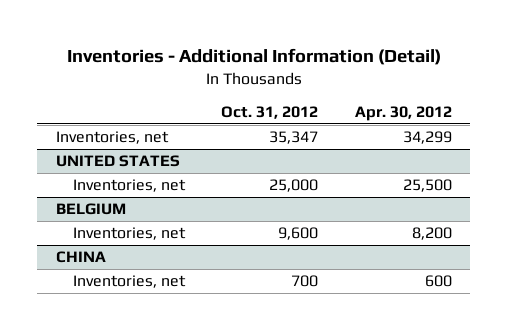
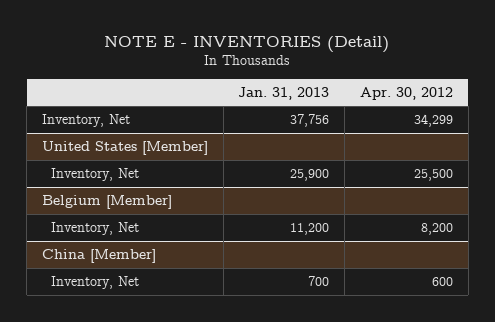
- Inventories - Additional Information (Detail)
+ NOTE E - INVENTORIES (Detail)
- | Oct. 31, 2012 | Apr. 30, 2012
+ | Jan. 31, 2013 | Apr. 30, 2012
- Inventories, net | 35,347 | 34,299
- UNITED STATES
- Inventories, net | 25,000 | 25,500
- BELGIUM
- Inventories, net | 9,600 | 8,200
- CHINA
- Inventories, net | 700 | 600
+ Inventory, Net | 37,756 | 34,299
+ United States [Member]
+ Inventory, Net | 25,900 | 25,500
+ Belgium [Member]
+ Inventory, Net | 11,200 | 8,200
+ China [Member]
+ Inventory, Net | 700 | 600

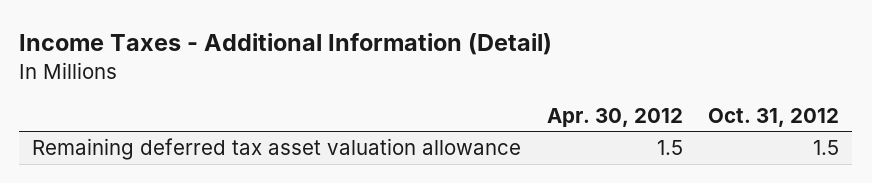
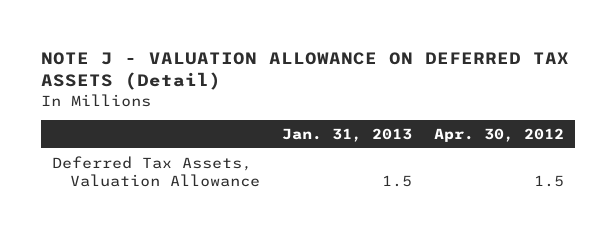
- Income Taxes - Additional Information (Detail)
+ NOTE J - VALUATION ALLOWANCE ON DEFERRED TAX ASSETS (Detail)
- | Apr. 30, 2012 | Oct. 31, 2012
+ | Jan. 31, 2013 | Apr. 30, 2012
- Remaining deferred tax asset valuation allowance | 1.5 | 1.5
+ Deferred Tax Assets, Valuation Allowance | 1.5 | 1.5

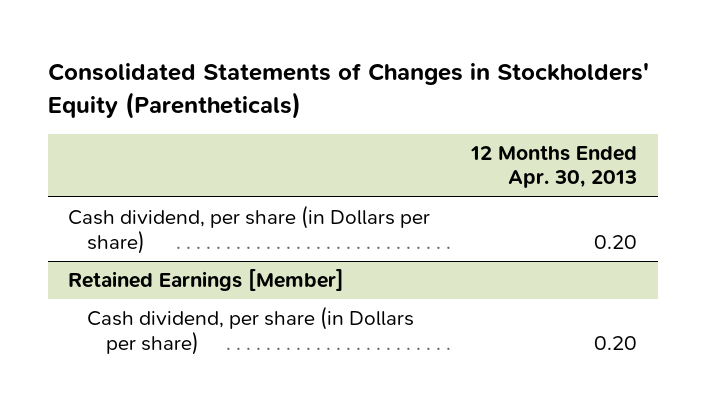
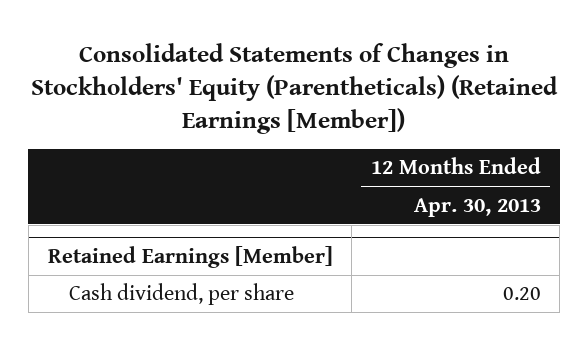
- Consolidated Statements of Changes in Stockholders' Equity (Parentheticals)
+ Consolidated Statements of Changes in Stockholders' Equity (Parentheticals) (Retained Earnings [Member])
- Cash dividend, per share (in Dollars per share) | 0.20
@ Retained Earnings [Member]
- Cash dividend, per share (in Dollars per share) | 0.20
+ Cash dividend, per share | 0.20

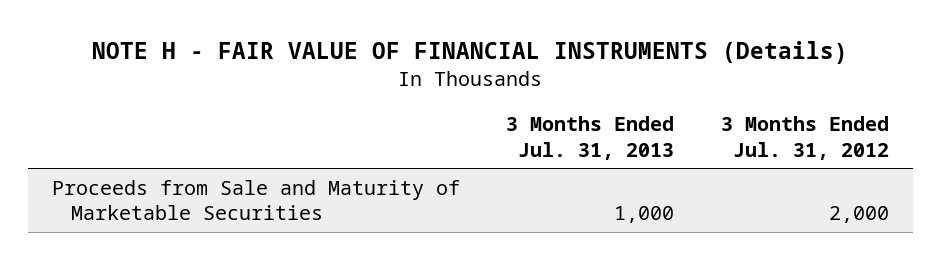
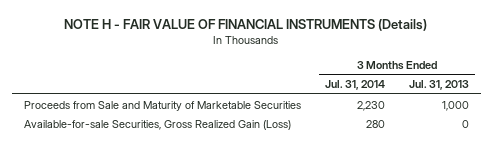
- | 3 Months Ended Jul. 31, 2013 | 3 Months Ended Jul. 31, 2012
+ | 3 Months Ended Jul. 31, 2014 | 3 Months Ended Jul. 31, 2013
+ Available-for-sale Securities, Gross Realized Gain (Loss) | 280 | 0

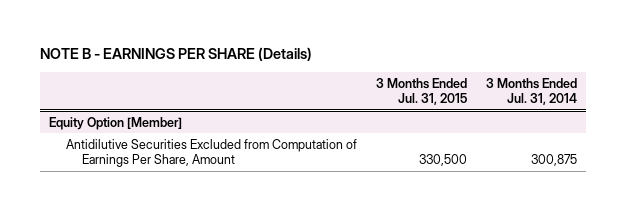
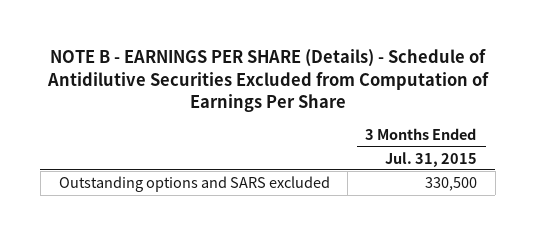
- NOTE B - EARNINGS PER SHARE (Details)
+ NOTE B - EARNINGS PER SHARE (Details) - Schedule of Antidilutive Securities Excluded from Computation of Earnings Per Share
- | 3 Months Ended Jul. 31, 2015 | 3 Months Ended Jul. 31, 2014
+ | 3 Months Ended Jul. 31, 2015
- Equity Option [Member]
- Antidilutive Securities Excluded from Computation of Earnings Per Share, Amount | 330,500 | 300,875
+ Outstanding options and SARS excluded | 330,500

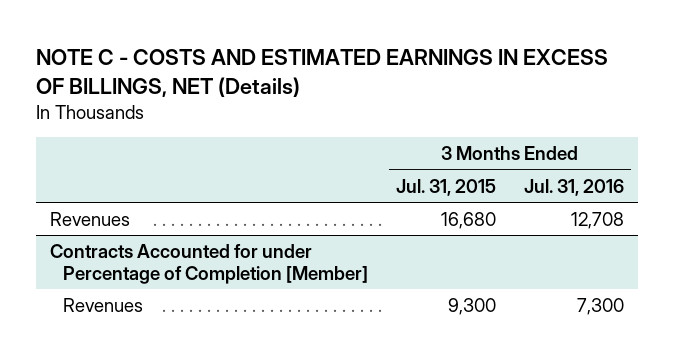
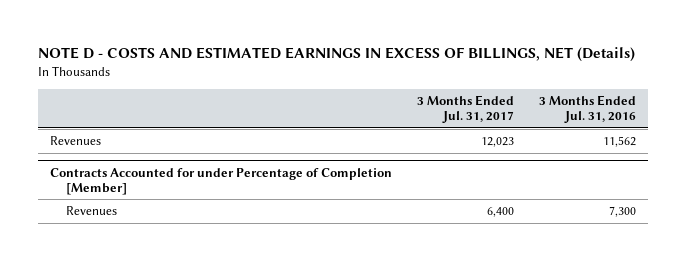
- NOTE C - COSTS AND ESTIMATED EARNINGS IN EXCESS OF BILLINGS, NET (Details)
+ NOTE D - COSTS AND ESTIMATED EARNINGS IN EXCESS OF BILLINGS, NET (Details)
- | 3 Months Ended Jul. 31, 2015 | 3 Months Ended Jul. 31, 2016
+ | 3 Months Ended Jul. 31, 2017 | 3 Months Ended Jul. 31, 2016
- Revenues | 16,680 | 12,708
+ Revenues | 12,023 | 11,562

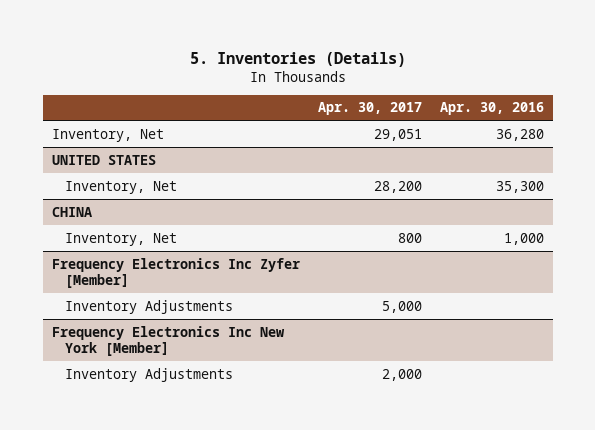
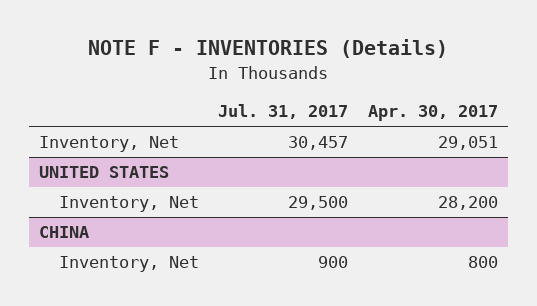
- 5. Inventories (Details)
+ NOTE F - INVENTORIES (Details)
- | Apr. 30, 2017 | Apr. 30, 2016
+ | Jul. 31, 2017 | Apr. 30, 2017
- Frequency Electronics Inc Zyfer [Member]
- Inventory Adjustments | 5,000 |
- Frequency Electronics Inc New York [Member]
- Inventory Adjustments | 2,000 |

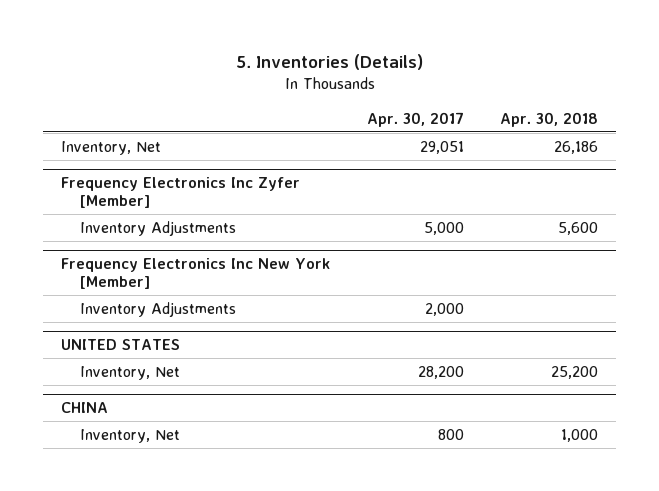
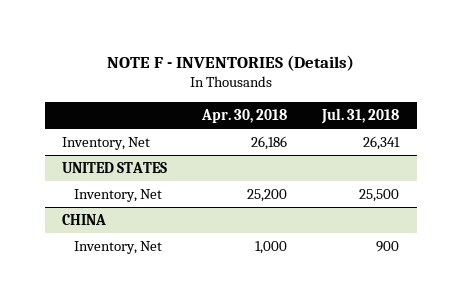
- 5. Inventories (Details)
+ NOTE F - INVENTORIES (Details)
- | Apr. 30, 2017 | Apr. 30, 2018
+ | Apr. 30, 2018 | Jul. 31, 2018
- Frequency Electronics Inc Zyfer [Member]
- Inventory Adjustments | 5,000 | 5,600
- Frequency Electronics Inc New York [Member]
- Inventory Adjustments | 2,000 |

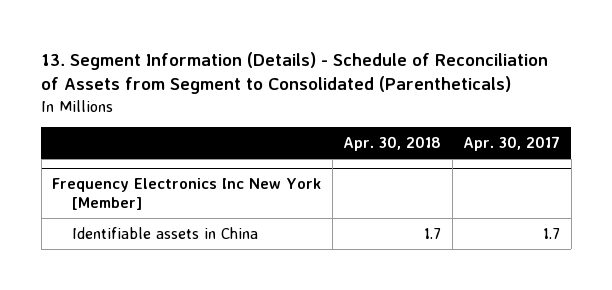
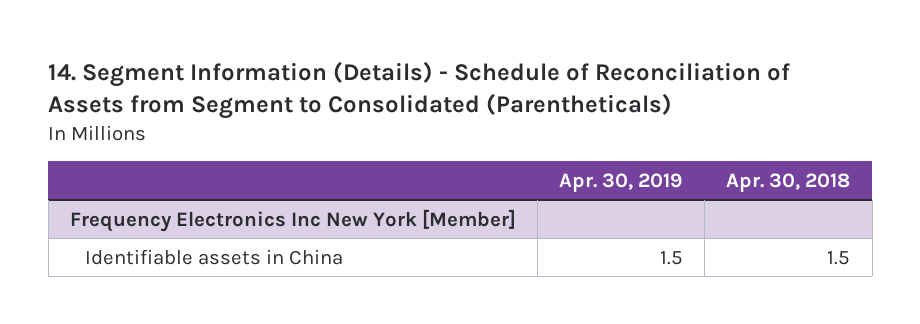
- 13. Segment Information (Details) - Schedule of Reconciliation of Assets from Segment to Consolidated (Parentheticals)
+ 14. Segment Information (Details) - Schedule of Reconciliation of Assets from Segment to Consolidated (Parentheticals)
- | Apr. 30, 2018 | Apr. 30, 2017
+ | Apr. 30, 2019 | Apr. 30, 2018
@ Frequency Electronics Inc New York [Member]
- Identifiable assets in China | 1.7 | 1.7
+ Identifiable assets in China | 1.5 | 1.5

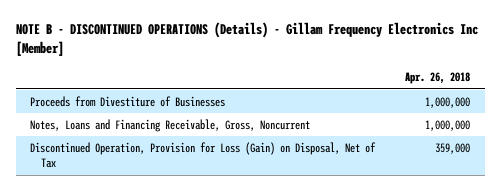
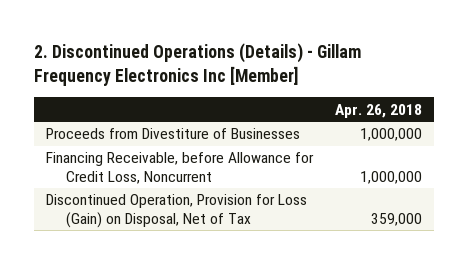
- NOTE B - DISCONTINUED OPERATIONS (Details) - Gillam Frequency Electronics Inc [Member]
+ 2. Discontinued Operations (Details) - Gillam Frequency Electronics Inc [Member]
- Notes, Loans and Financing Receivable, Gross, Noncurrent | 1,000,000
+ Financing Receivable, before Allowance for Credit Loss, Noncurrent | 1,000,000

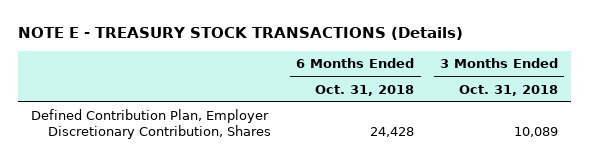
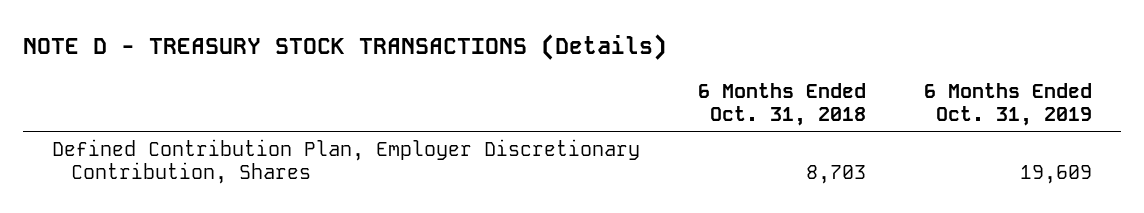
- NOTE E - TREASURY STOCK TRANSACTIONS (Details)
+ NOTE D - TREASURY STOCK TRANSACTIONS (Details)
- | 6 Months Ended Oct. 31, 2018 | 3 Months Ended Oct. 31, 2018
+ | 6 Months Ended Oct. 31, 2018 | 6 Months Ended Oct. 31, 2019
- Defined Contribution Plan, Employer Discretionary Contribution, Shares | 24,428 | 10,089
+ Defined Contribution Plan, Employer Discretionary Contribution, Shares | 8,703 | 19,609

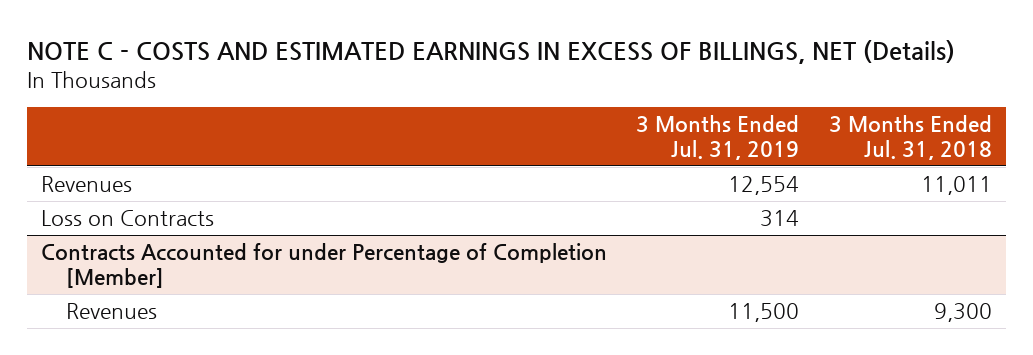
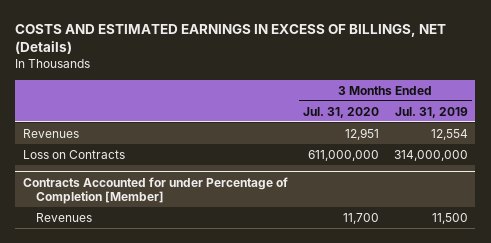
- NOTE C - COSTS AND ESTIMATED EARNINGS IN EXCESS OF BILLINGS, NET (Details)
+ COSTS AND ESTIMATED EARNINGS IN EXCESS OF BILLINGS, NET (Details)
- | 3 Months Ended Jul. 31, 2019 | 3 Months Ended Jul. 31, 2018
+ | 3 Months Ended Jul. 31, 2020 | 3 Months Ended Jul. 31, 2019
- Loss on Contracts | 314 |
+ Loss on Contracts | 611,000,000 | 314,000,000

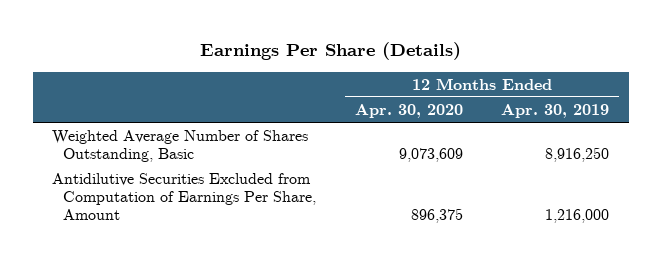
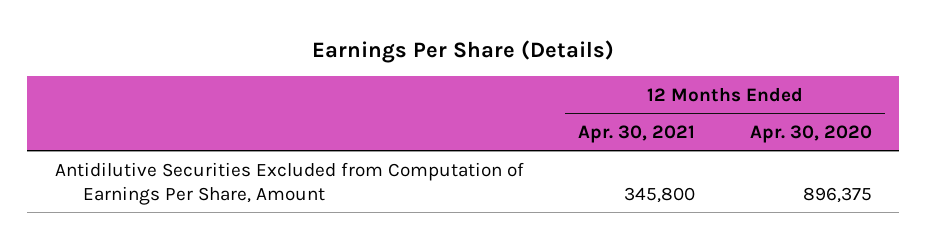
- | 12 Months Ended Apr. 30, 2020 | 12 Months Ended Apr. 30, 2019
+ | 12 Months Ended Apr. 30, 2021 | 12 Months Ended Apr. 30, 2020
- Weighted Average Number of Shares Outstanding, Basic | 9,073,609 | 8,916,250

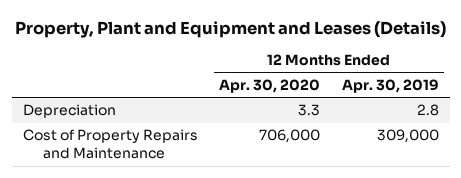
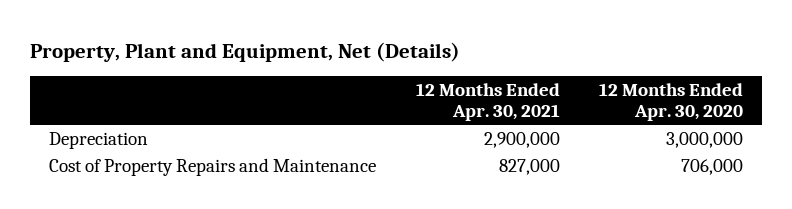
- Property, Plant and Equipment and Leases (Details)
+ Property, Plant and Equipment, Net (Details)
- | 12 Months Ended Apr. 30, 2020 | 12 Months Ended Apr. 30, 2019
+ | 12 Months Ended Apr. 30, 2021 | 12 Months Ended Apr. 30, 2020
- Depreciation | 3.3 | 2.8
+ Depreciation | 2,900,000 | 3,000,000

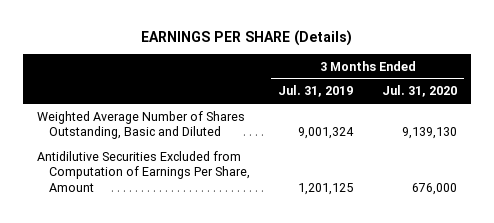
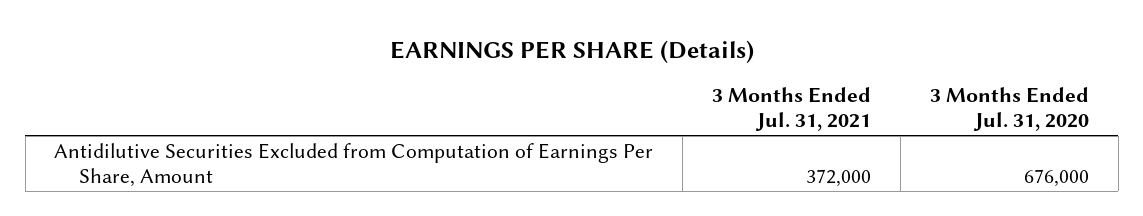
- | 3 Months Ended Jul. 31, 2019 | 3 Months Ended Jul. 31, 2020
+ | 3 Months Ended Jul. 31, 2021 | 3 Months Ended Jul. 31, 2020
- Weighted Average Number of Shares Outstanding, Basic and Diluted | 9,001,324 | 9,139,130

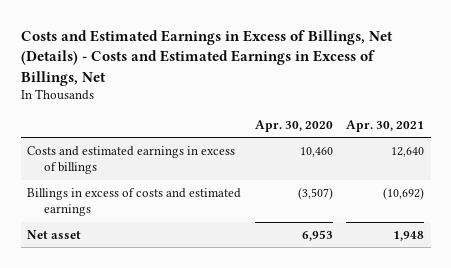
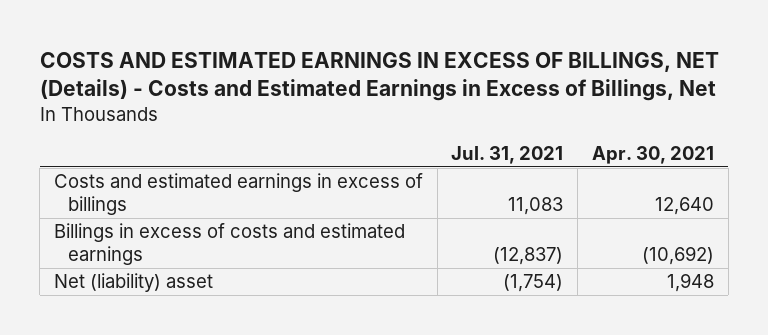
- Costs and Estimated Earnings in Excess of Billings, Net (Details) - Costs and Estimated Earnings in Excess of Billings, Net
+ COSTS AND ESTIMATED EARNINGS IN EXCESS OF BILLINGS, NET (Details) - Costs and Estimated Earnings in Excess of Billings, Net
- | Apr. 30, 2020 | Apr. 30, 2021
+ | Jul. 31, 2021 | Apr. 30, 2021
- Net asset | 6,953 | 1,948
+ Net (liability) asset | (1,754) | 1,948

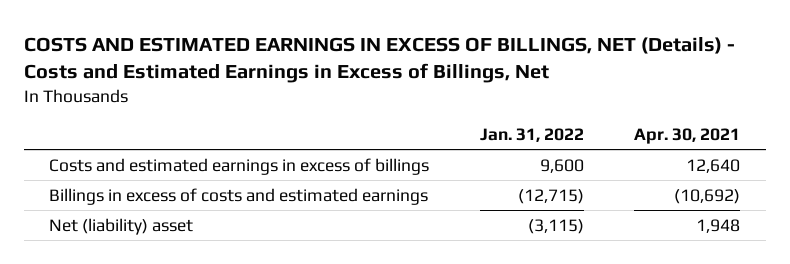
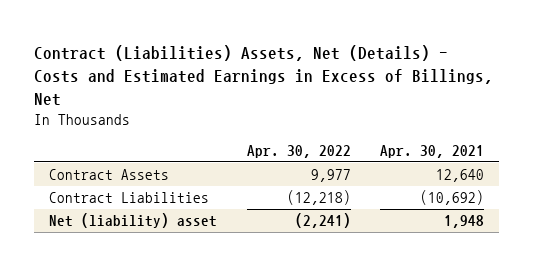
- COSTS AND ESTIMATED EARNINGS IN EXCESS OF BILLINGS, NET (Details) - Costs and Estimated Earnings in Excess of Billings, Net
+ Contract (Liabilities) Assets, Net (Details) - Costs and Estimated Earnings in Excess of Billings, Net
- | Jan. 31, 2022 | Apr. 30, 2021
+ | Apr. 30, 2022 | Apr. 30, 2021
- Costs and estimated earnings in excess of billings | 9,600 | 12,640
- Billings in excess of costs and estimated earnings | (12,715) | (10,692)
+ Contract Assets | 9,977 | 12,640
+ Contract Liabilities | (12,218) | (10,692)

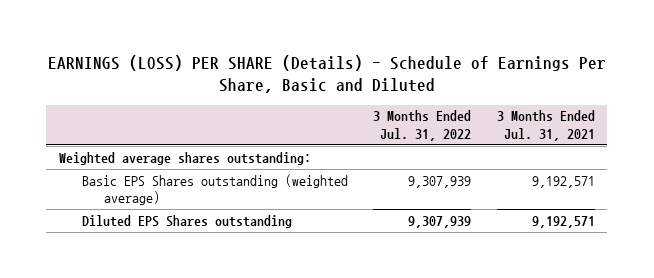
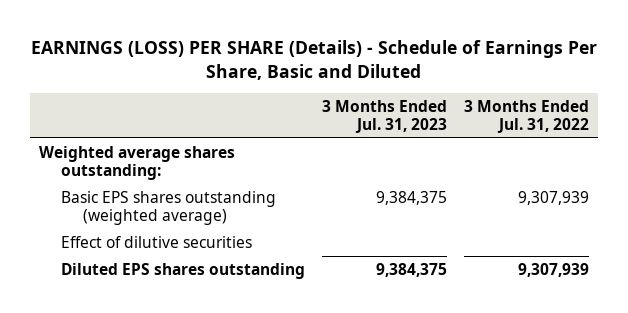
- | 3 Months Ended Jul. 31, 2022 | 3 Months Ended Jul. 31, 2021
+ | 3 Months Ended Jul. 31, 2023 | 3 Months Ended Jul. 31, 2022
- Basic EPS Shares outstanding (weighted average) | 9,307,939 | 9,192,571
- Diluted EPS Shares outstanding | 9,307,939 | 9,192,571
+ Basic EPS shares outstanding (weighted average) | 9,384,375 | 9,307,939
+ Effect of dilutive securities
+ Diluted EPS shares outstanding | 9,384,375 | 9,307,939

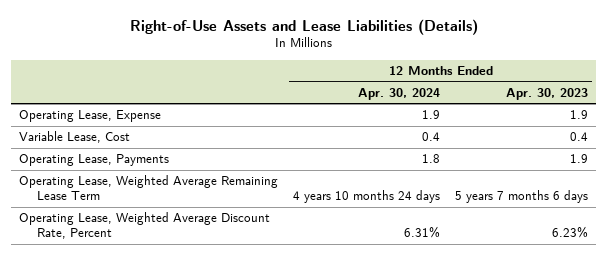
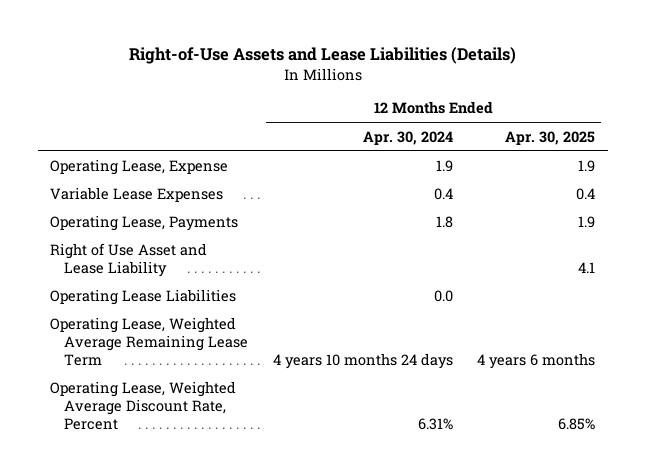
- | 12 Months Ended Apr. 30, 2024 | 12 Months Ended Apr. 30, 2023
+ | 12 Months Ended Apr. 30, 2024 | 12 Months Ended Apr. 30, 2025
- Variable Lease, Cost | 0.4 | 0.4
+ Variable Lease Expenses | 0.4 | 0.4
+ Right of Use Asset and Lease Liability | | 4.1
+ Operating Lease Liabilities | 0.0 |

